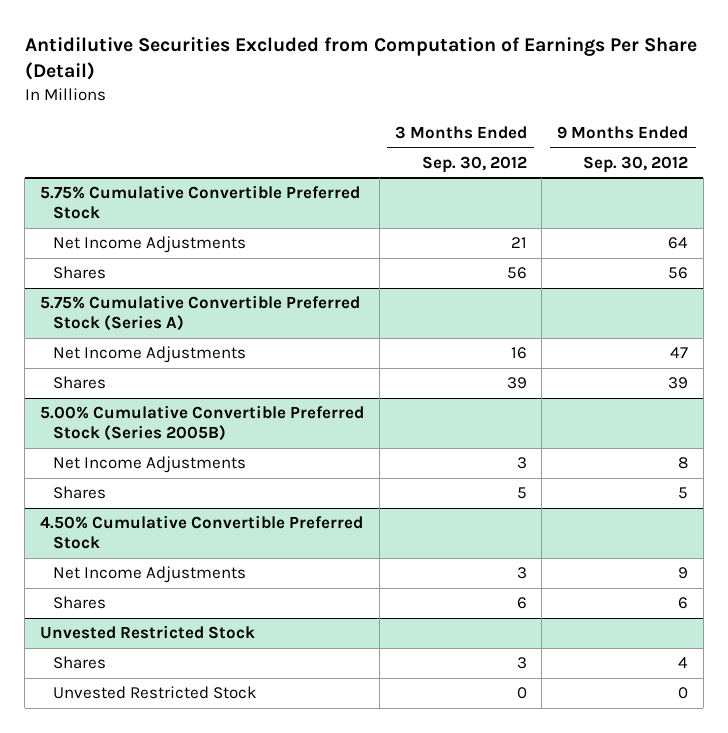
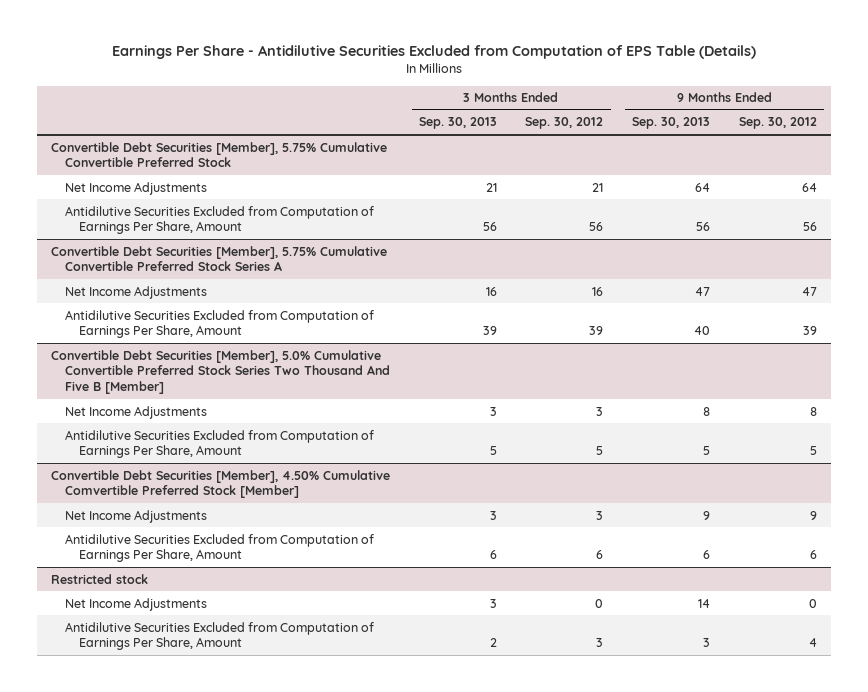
- Antidilutive Securities Excluded from Computation of Earnings Per Share (Detail)
+ Earnings Per Share - Antidilutive Securities Excluded from Computation of EPS Table (Details)
- | 3 Months Ended Sep. 30, 2012 | 9 Months Ended Sep. 30, 2012
+ | 3 Months Ended Sep. 30, 2013 | 3 Months Ended Sep. 30, 2012 | 9 Months Ended Sep. 30, 2013 | 9 Months Ended Sep. 30, 2012
- 5.75% Cumulative Convertible Preferred Stock
+ Convertible Debt Securities [Member], 5.75% Cumulative Convertible Preferred Stock
- Shares | 56 | 56
- 5.75% Cumulative Convertible Preferred Stock (Series A)
+ Antidilutive Securities Excluded from Computation of Earnings Per Share, Amount | 56 | 56 | 56 | 56
+ Convertible Debt Securities [Member], 5.75% Cumulative Convertible Preferred Stock Series A
- Shares | 39 | 39
- 5.00% Cumulative Convertible Preferred Stock (Series 2005B)
+ Antidilutive Securities Excluded from Computation of Earnings Per Share, Amount | 39 | 39 | 40 | 39
+ Convertible Debt Securities [Member], 5.0% Cumulative Convertible Preferred Stock Series Two Thousand And Five B [Member]
- Shares | 5 | 5
- 4.50% Cumulative Convertible Preferred Stock
+ Antidilutive Securities Excluded from Computation of Earnings Per Share, Amount | 5 | 5 | 5 | 5
+ Convertible Debt Securities [Member], 4.50% Cumulative Comvertible Preferred Stock [Member]
- Shares | 6 | 6
- Unvested Restricted Stock
- Shares | 3 | 4
- Unvested Restricted Stock | 0 | 0
+ Antidilutive Securities Excluded from Computation of Earnings Per Share, Amount | 6 | 6 | 6 | 6
+ Restricted stock
+ Net Income Adjustments | 3 | 0 | 14 | 0
+ Antidilutive Securities Excluded from Computation of Earnings Per Share, Amount | 2 | 3 | 3 | 4

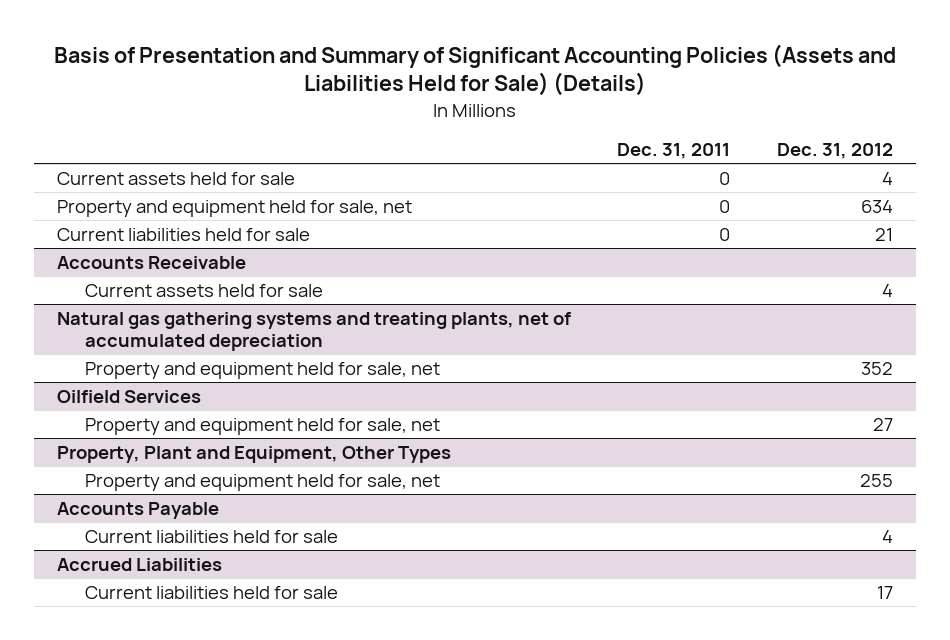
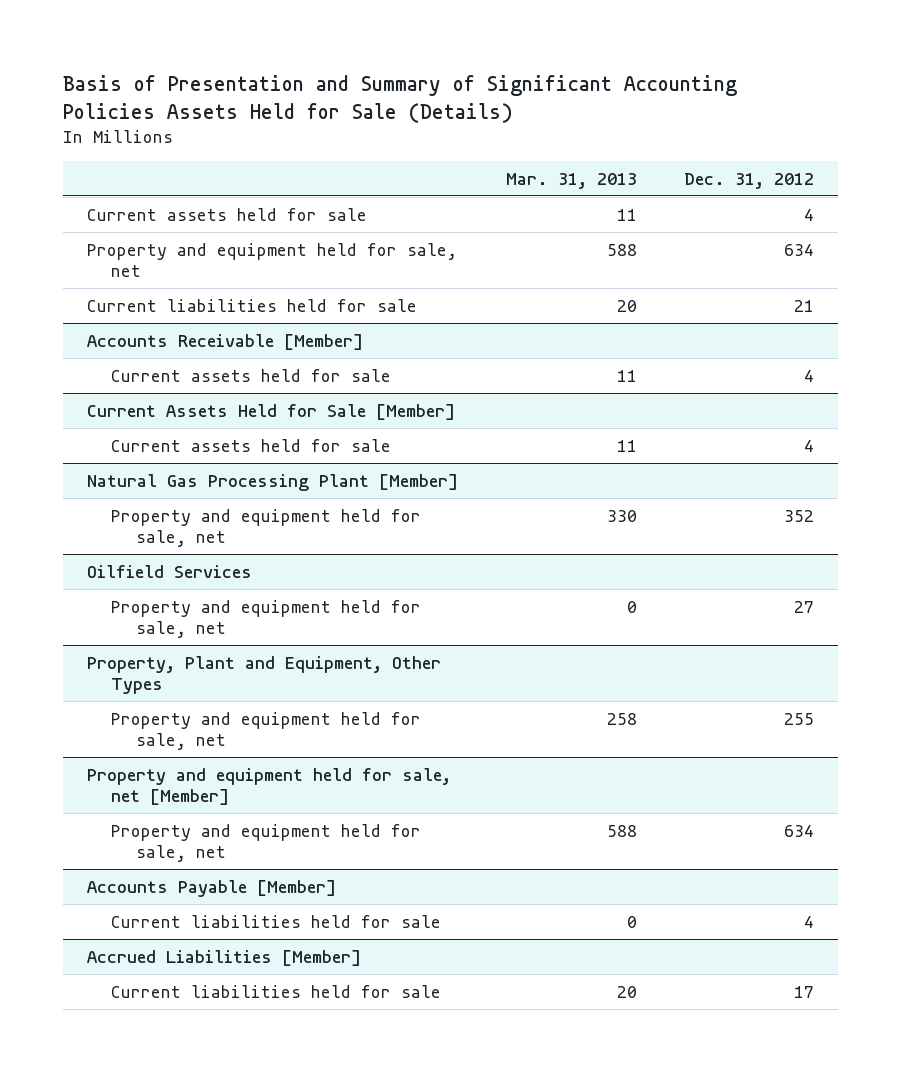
- Basis of Presentation and Summary of Significant Accounting Policies (Assets and Liabilities Held for Sale) (Details)
+ Basis of Presentation and Summary of Significant Accounting Policies Assets Held for Sale (Details)
- | Dec. 31, 2011 | Dec. 31, 2012
+ | Mar. 31, 2013 | Dec. 31, 2012
- Accounts Receivable
+ Accounts Receivable [Member]
- Natural gas gathering systems and treating plants, net of accumulated depreciation
+ Current Assets Held for Sale [Member]
+ Current assets held for sale | 11 | 4
+ Natural Gas Processing Plant [Member]
- Accounts Payable
+ Property and equipment held for sale, net [Member]
+ Property and equipment held for sale, net | 588 | 634
+ Accounts Payable [Member]
- Accrued Liabilities
+ Accrued Liabilities [Member]

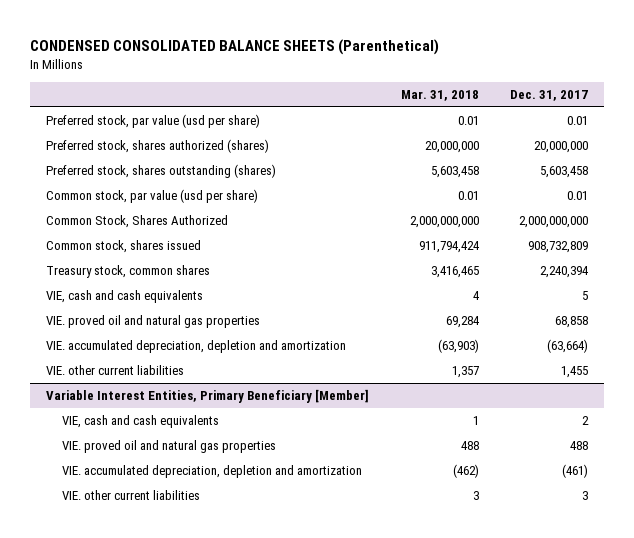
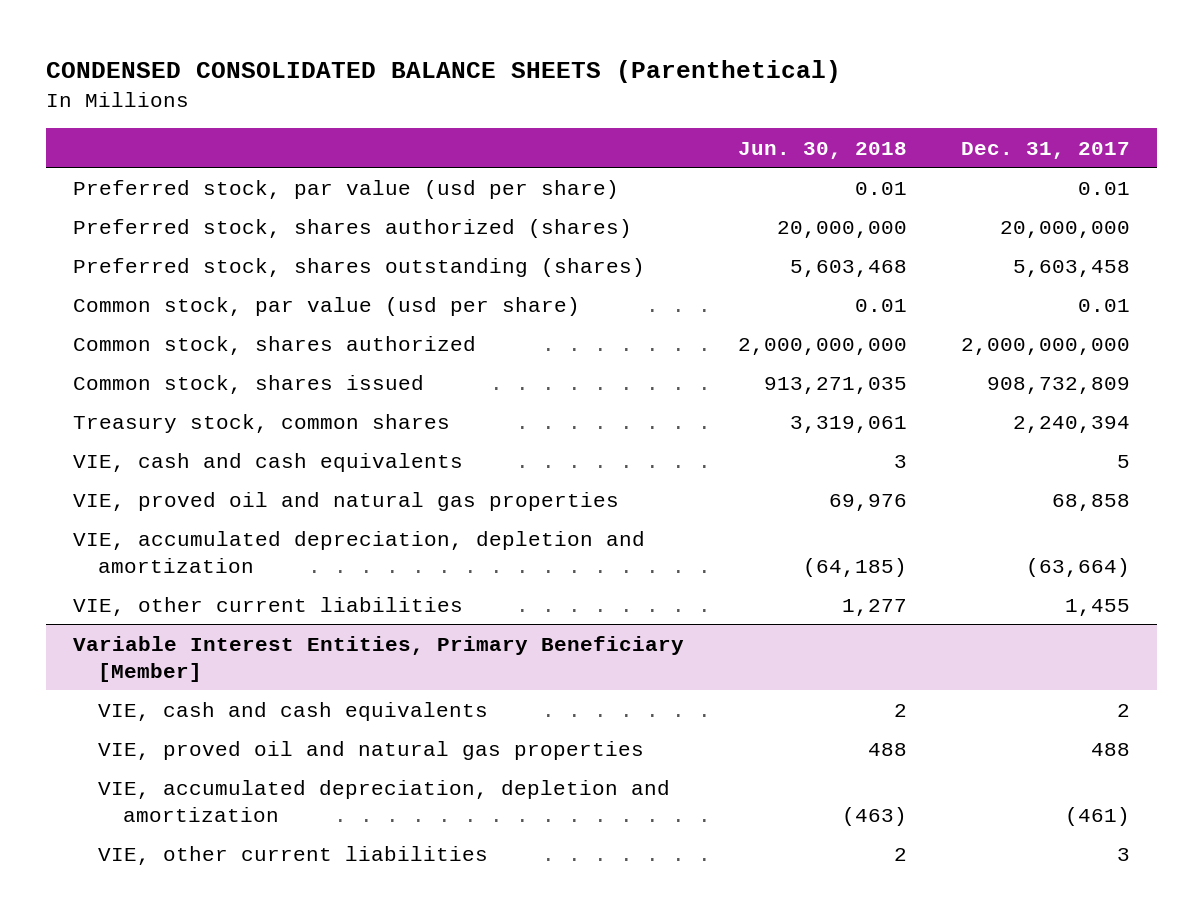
- | Mar. 31, 2018 | Dec. 31, 2017
+ | Jun. 30, 2018 | Dec. 31, 2017
- Common Stock, Shares Authorized | 2,000,000,000 | 2,000,000,000
+ Common stock, shares authorized | 2,000,000,000 | 2,000,000,000
- VIE. proved oil and natural gas properties | 69,284 | 68,858
- VIE. accumulated depreciation, depletion and amortization | (63,903) | (63,664)
- VIE. other current liabilities | 1,357 | 1,455
+ VIE, proved oil and natural gas properties | 69,976 | 68,858
+ VIE, accumulated depreciation, depletion and amortization | (64,185) | (63,664)
+ VIE, other current liabilities | 1,277 | 1,455
@ Variable Interest Entities, Primary Beneficiary [Member]
- VIE. proved oil and natural gas properties | 488 | 488
- VIE. accumulated depreciation, depletion and amortization | (462) | (461)
- VIE. other current liabilities | 3 | 3
+ VIE, proved oil and natural gas properties | 488 | 488
+ VIE, accumulated depreciation, depletion and amortization | (463) | (461)
+ VIE, other current liabilities | 2 | 3

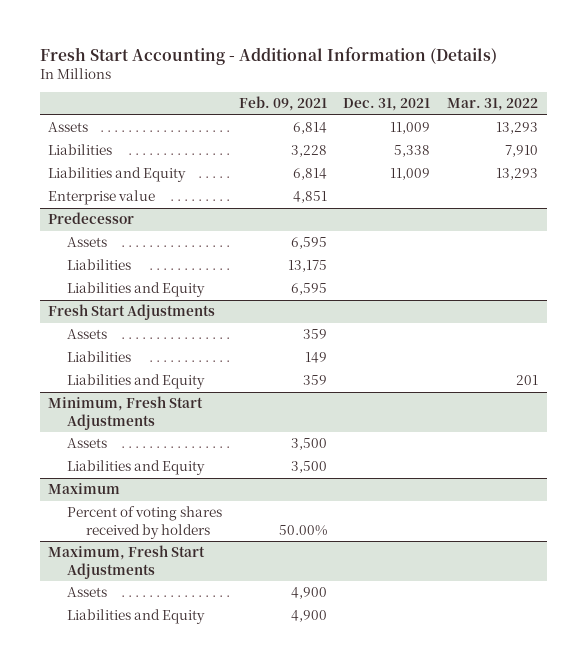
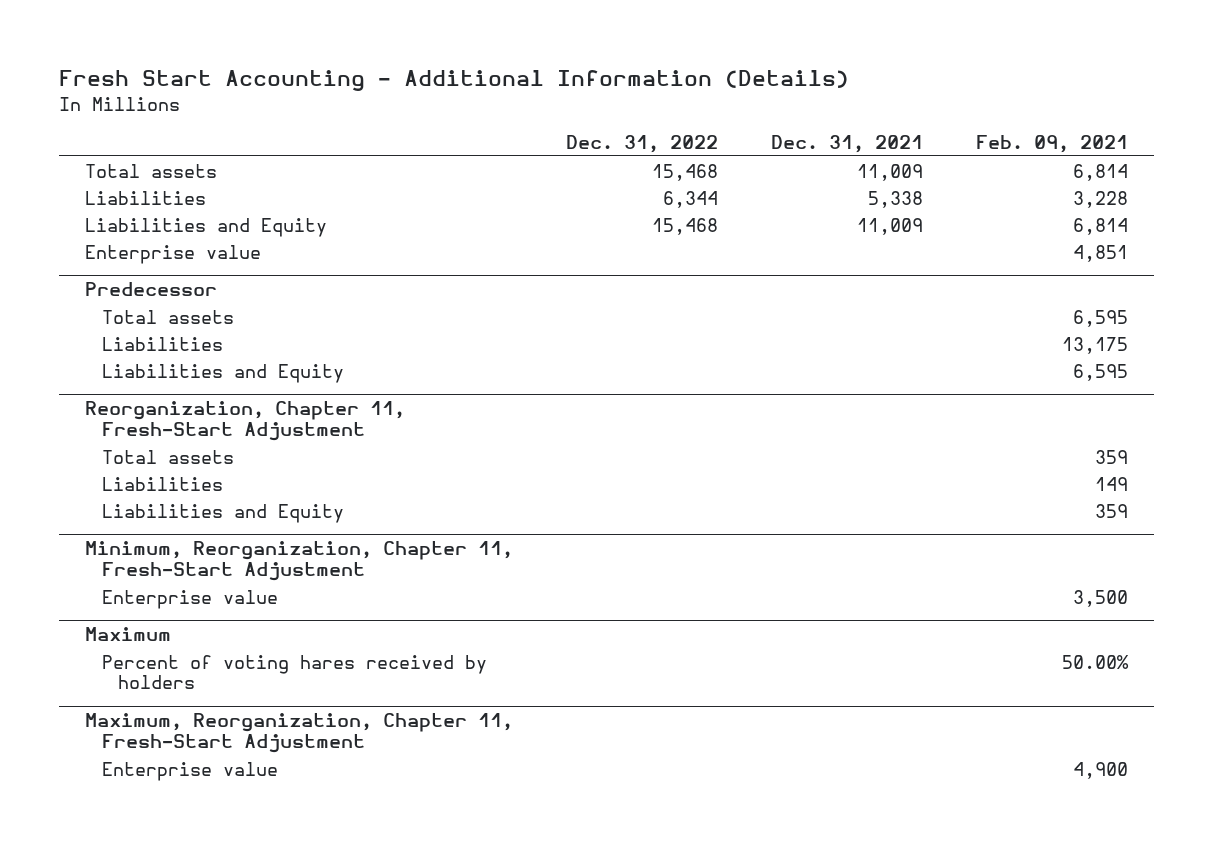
- | Feb. 09, 2021 | Dec. 31, 2021 | Mar. 31, 2022
+ | Dec. 31, 2022 | Dec. 31, 2021 | Feb. 09, 2021
- Assets | 6,814 | 11,009 | 13,293
+ Total assets | 15,468 | 11,009 | 6,814
@ Predecessor
- Assets | 6,595 | |
+ Total assets | | | 6,595
- Fresh Start Adjustments
- Assets | 359 | |
+ Reorganization, Chapter 11, Fresh-Start Adjustment
+ Total assets | | | 359
- Minimum, Fresh Start Adjustments
- Assets | 3,500 | |
- Liabilities and Equity | 3,500 | |
+ Minimum, Reorganization, Chapter 11, Fresh-Start Adjustment
+ Enterprise value | | | 3,500
@ Maximum
- Percent of voting shares received by holders | 50.00% | |
- Maximum, Fresh Start Adjustments
- Assets | 4,900 | |
- Liabilities and Equity | 4,900 | |
@ Maximum
+ Percent of voting hares received by holders | | | 50.00%
+ Maximum, Reorganization, Chapter 11, Fresh-Start Adjustment
+ Enterprise value | | | 4,900

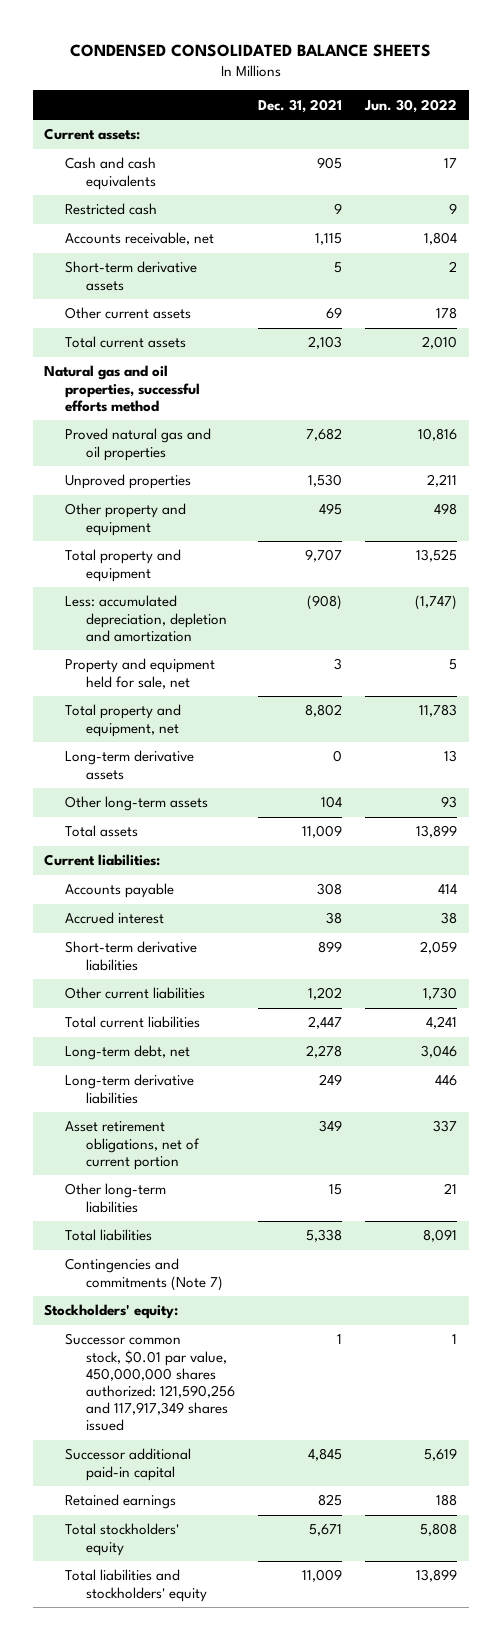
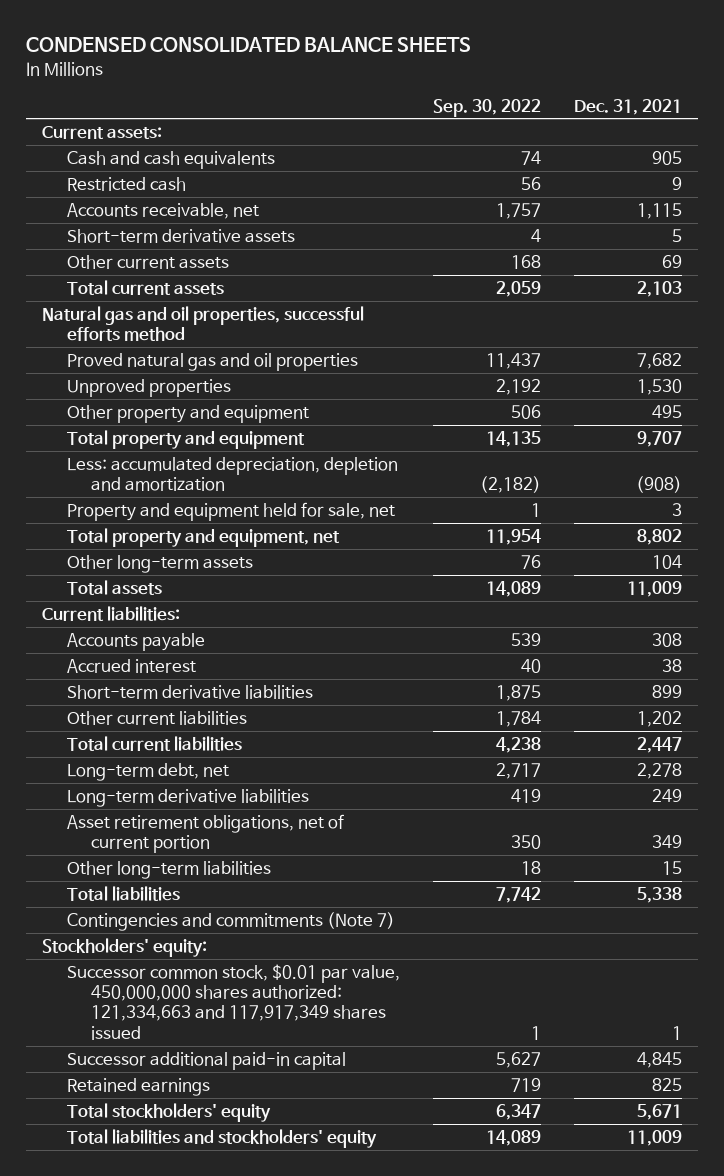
- | Dec. 31, 2021 | Jun. 30, 2022
+ | Sep. 30, 2022 | Dec. 31, 2021
- Long-term derivative assets | 0 | 13
- Successor common stock, $0.01 par value, 450,000,000 shares authorized: 121,590,256 and 117,917,349 shares issued | 1 | 1
+ Successor common stock, $0.01 par value, 450,000,000 shares authorized: 121,334,663 and 117,917,349 shares issued | 1 | 1

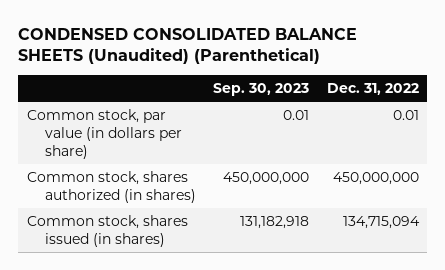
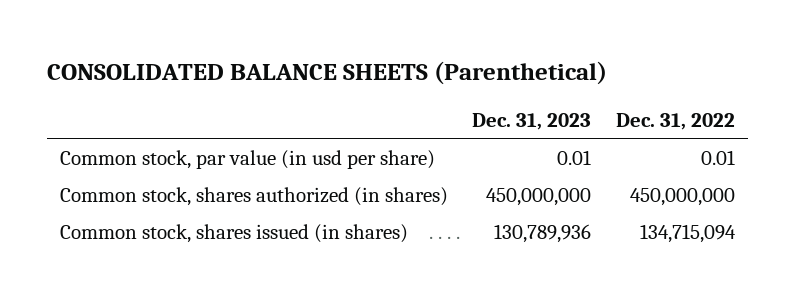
- CONDENSED CONSOLIDATED BALANCE SHEETS (Unaudited) (Parenthetical)
+ CONSOLIDATED BALANCE SHEETS (Parenthetical)
- | Sep. 30, 2023 | Dec. 31, 2022
+ | Dec. 31, 2023 | Dec. 31, 2022
- Common stock, par value (in dollars per share) | 0.01 | 0.01
+ Common stock, par value (in usd per share) | 0.01 | 0.01

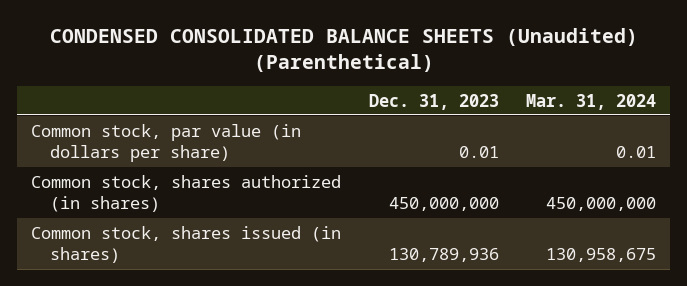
- CONSOLIDATED BALANCE SHEETS (Parenthetical)
+ CONDENSED CONSOLIDATED BALANCE SHEETS (Unaudited) (Parenthetical)
- | Dec. 31, 2023 | Dec. 31, 2022
+ | Dec. 31, 2023 | Mar. 31, 2024
- Common stock, par value (in usd per share) | 0.01 | 0.01
+ Common stock, par value (in dollars per share) | 0.01 | 0.01

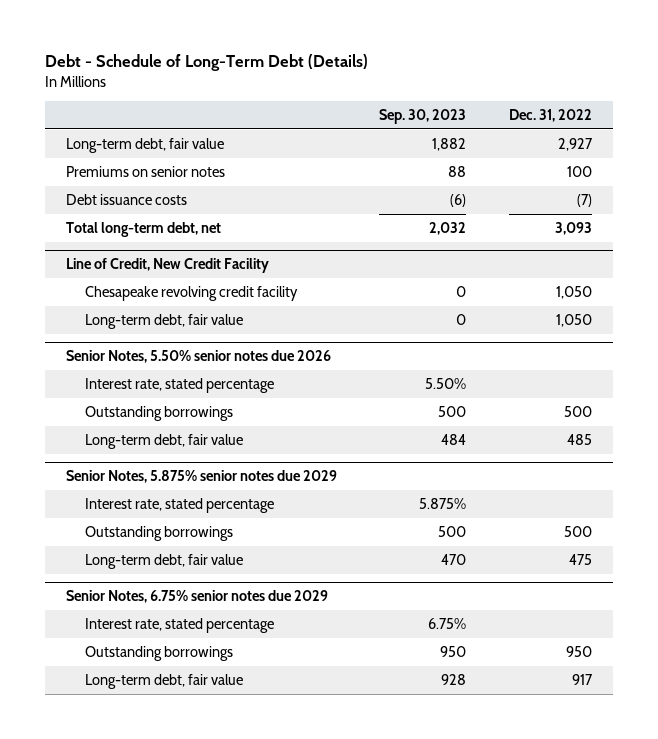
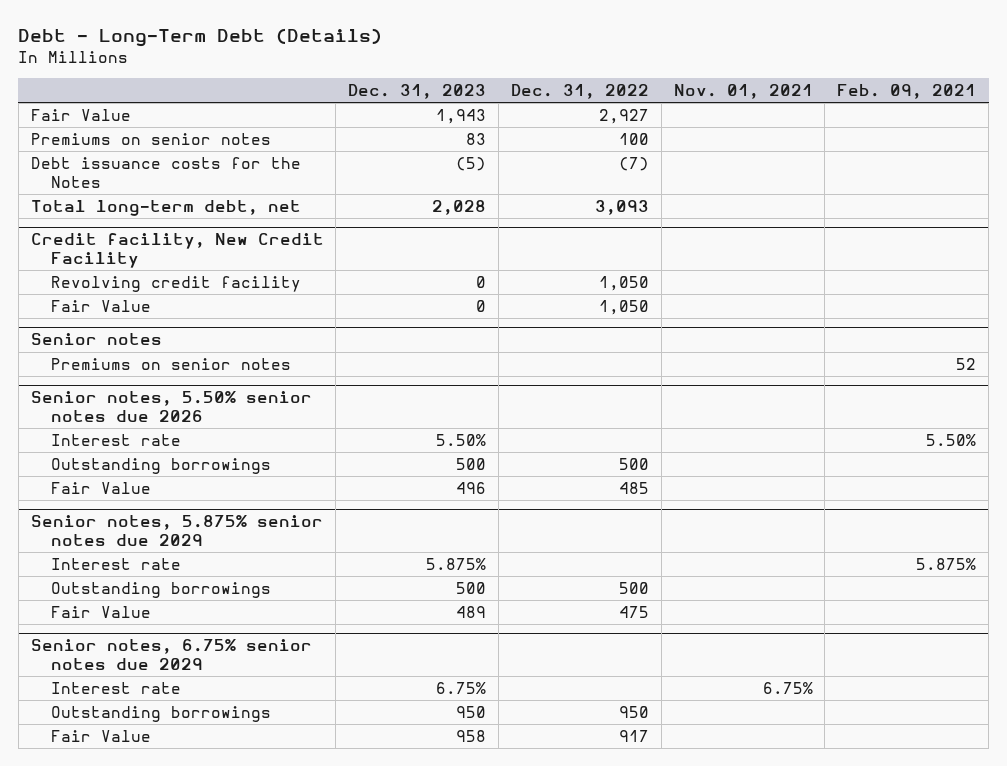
- Debt - Schedule of Long-Term Debt (Details)
+ Debt - Long-Term Debt (Details)
- | Sep. 30, 2023 | Dec. 31, 2022
+ | Dec. 31, 2023 | Dec. 31, 2022 | Nov. 01, 2021 | Feb. 09, 2021
- Long-term debt, fair value | 1,882 | 2,927
+ Fair Value | 1,943 | 2,927 | |
- Debt issuance costs | (6) | (7)
+ Debt issuance costs for the Notes | (5) | (7) | |
- Line of Credit, New Credit Facility
- Chesapeake revolving credit facility | 0 | 1,050
- Long-term debt, fair value | 0 | 1,050
- Senior Notes, 5.50% senior notes due 2026
- Interest rate, stated percentage | 5.50% |
+ Credit facility, New Credit Facility
+ Revolving credit facility | 0 | 1,050 | |
+ Fair Value | 0 | 1,050 | |
+ Senior notes
+ Premiums on senior notes | | | | 52
+ Senior notes, 5.50% senior notes due 2026
+ Interest rate | 5.50% | | | 5.50%
- Long-term debt, fair value | 484 | 485
- Senior Notes, 5.875% senior notes due 2029
- Interest rate, stated percentage | 5.875% |
+ Fair Value | 496 | 485 | |
+ Senior notes, 5.875% senior notes due 2029
+ Interest rate | 5.875% | | | 5.875%
- Long-term debt, fair value | 470 | 475
- Senior Notes, 6.75% senior notes due 2029
- Interest rate, stated percentage | 6.75% |
+ Fair Value | 489 | 475 | |
+ Senior notes, 6.75% senior notes due 2029
+ Interest rate | 6.75% | | 6.75% |
- Long-term debt, fair value | 928 | 917
+ Fair Value | 958 | 917 | |

